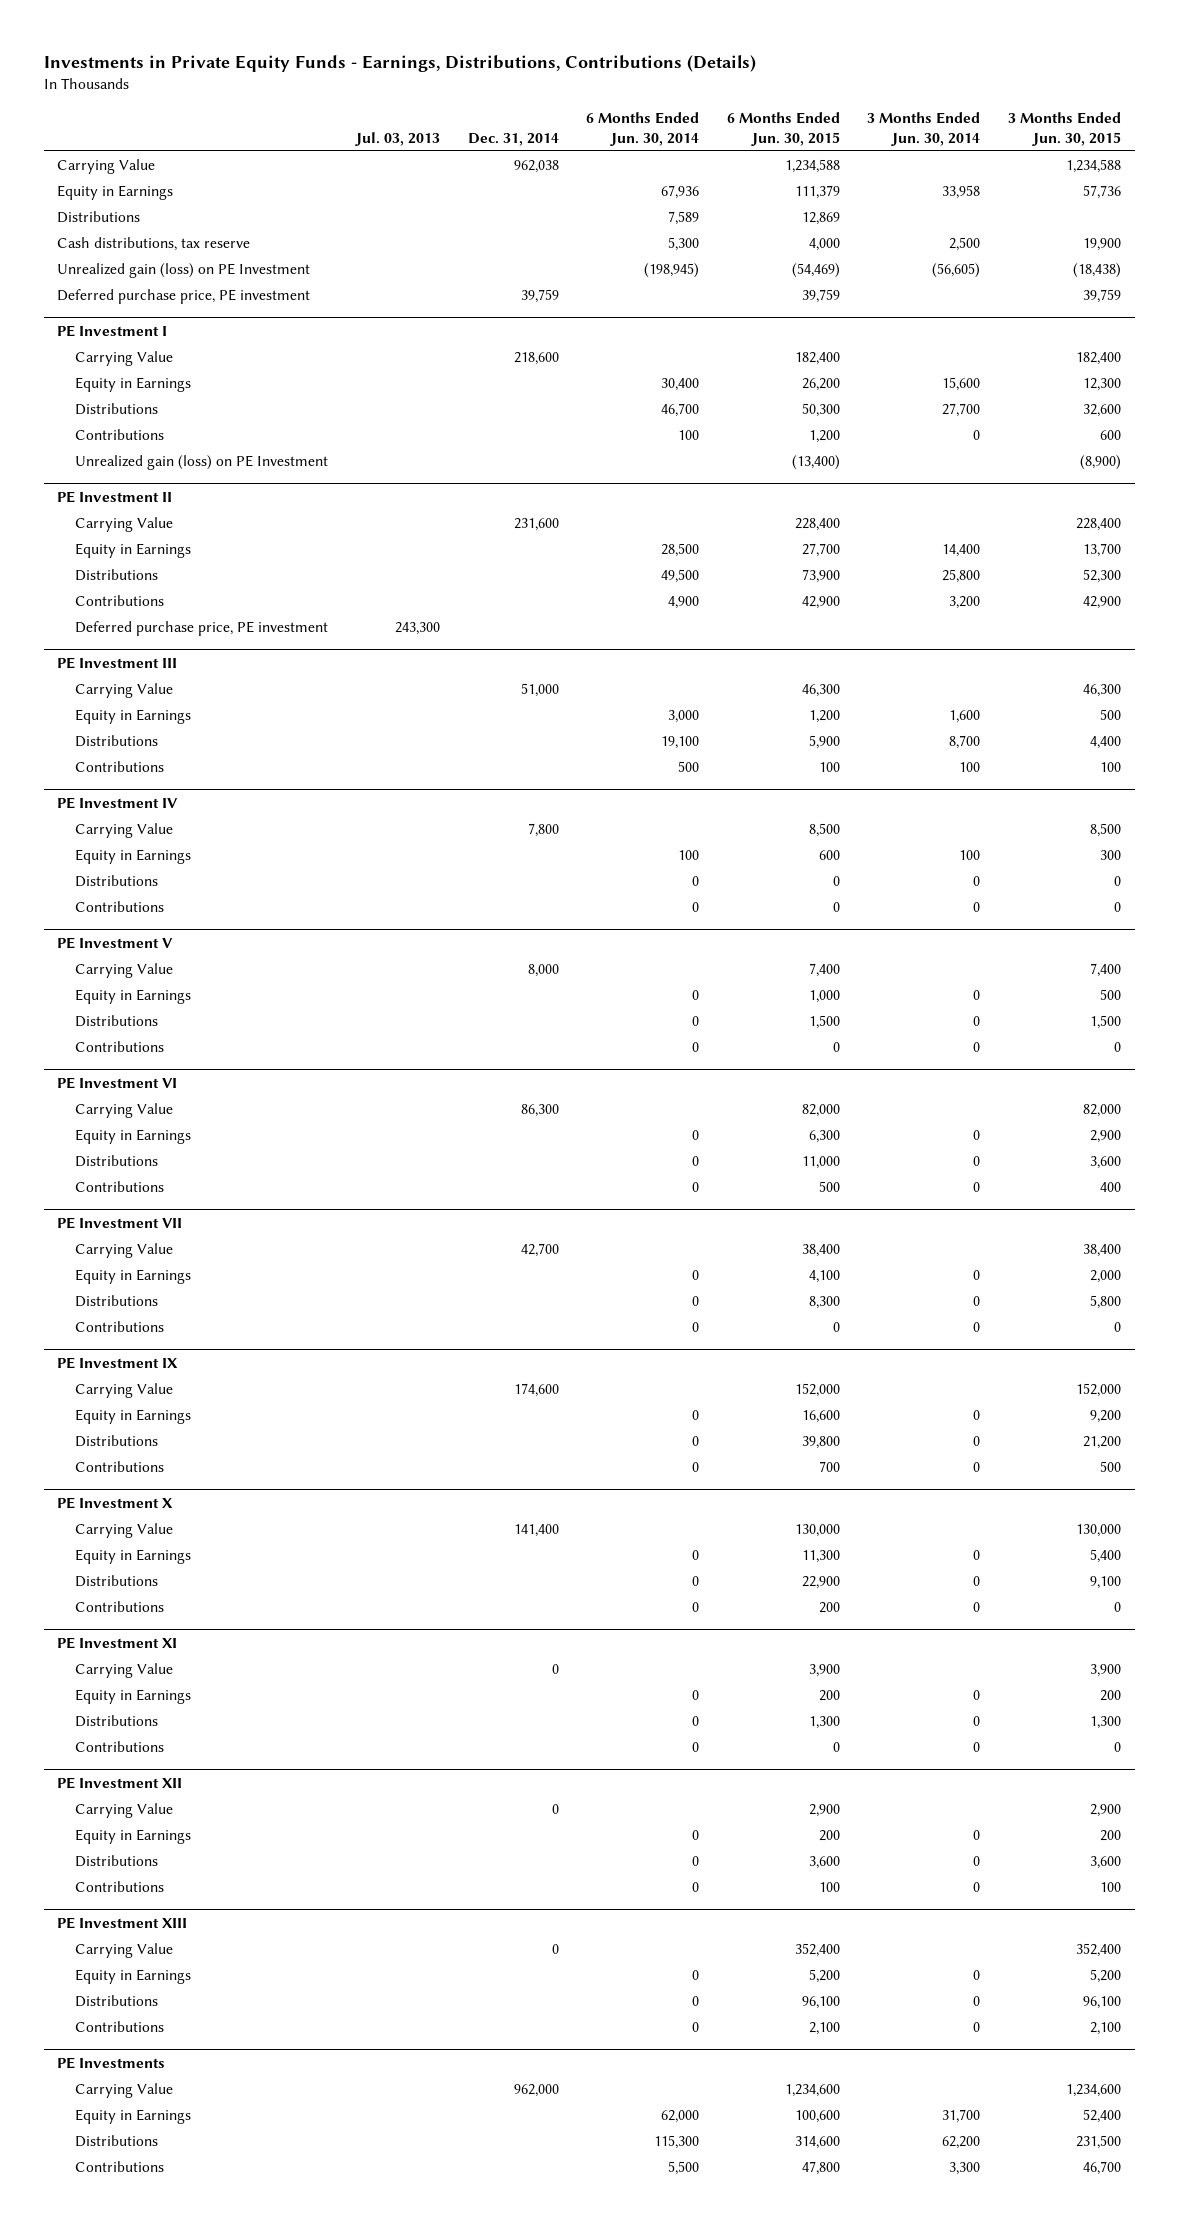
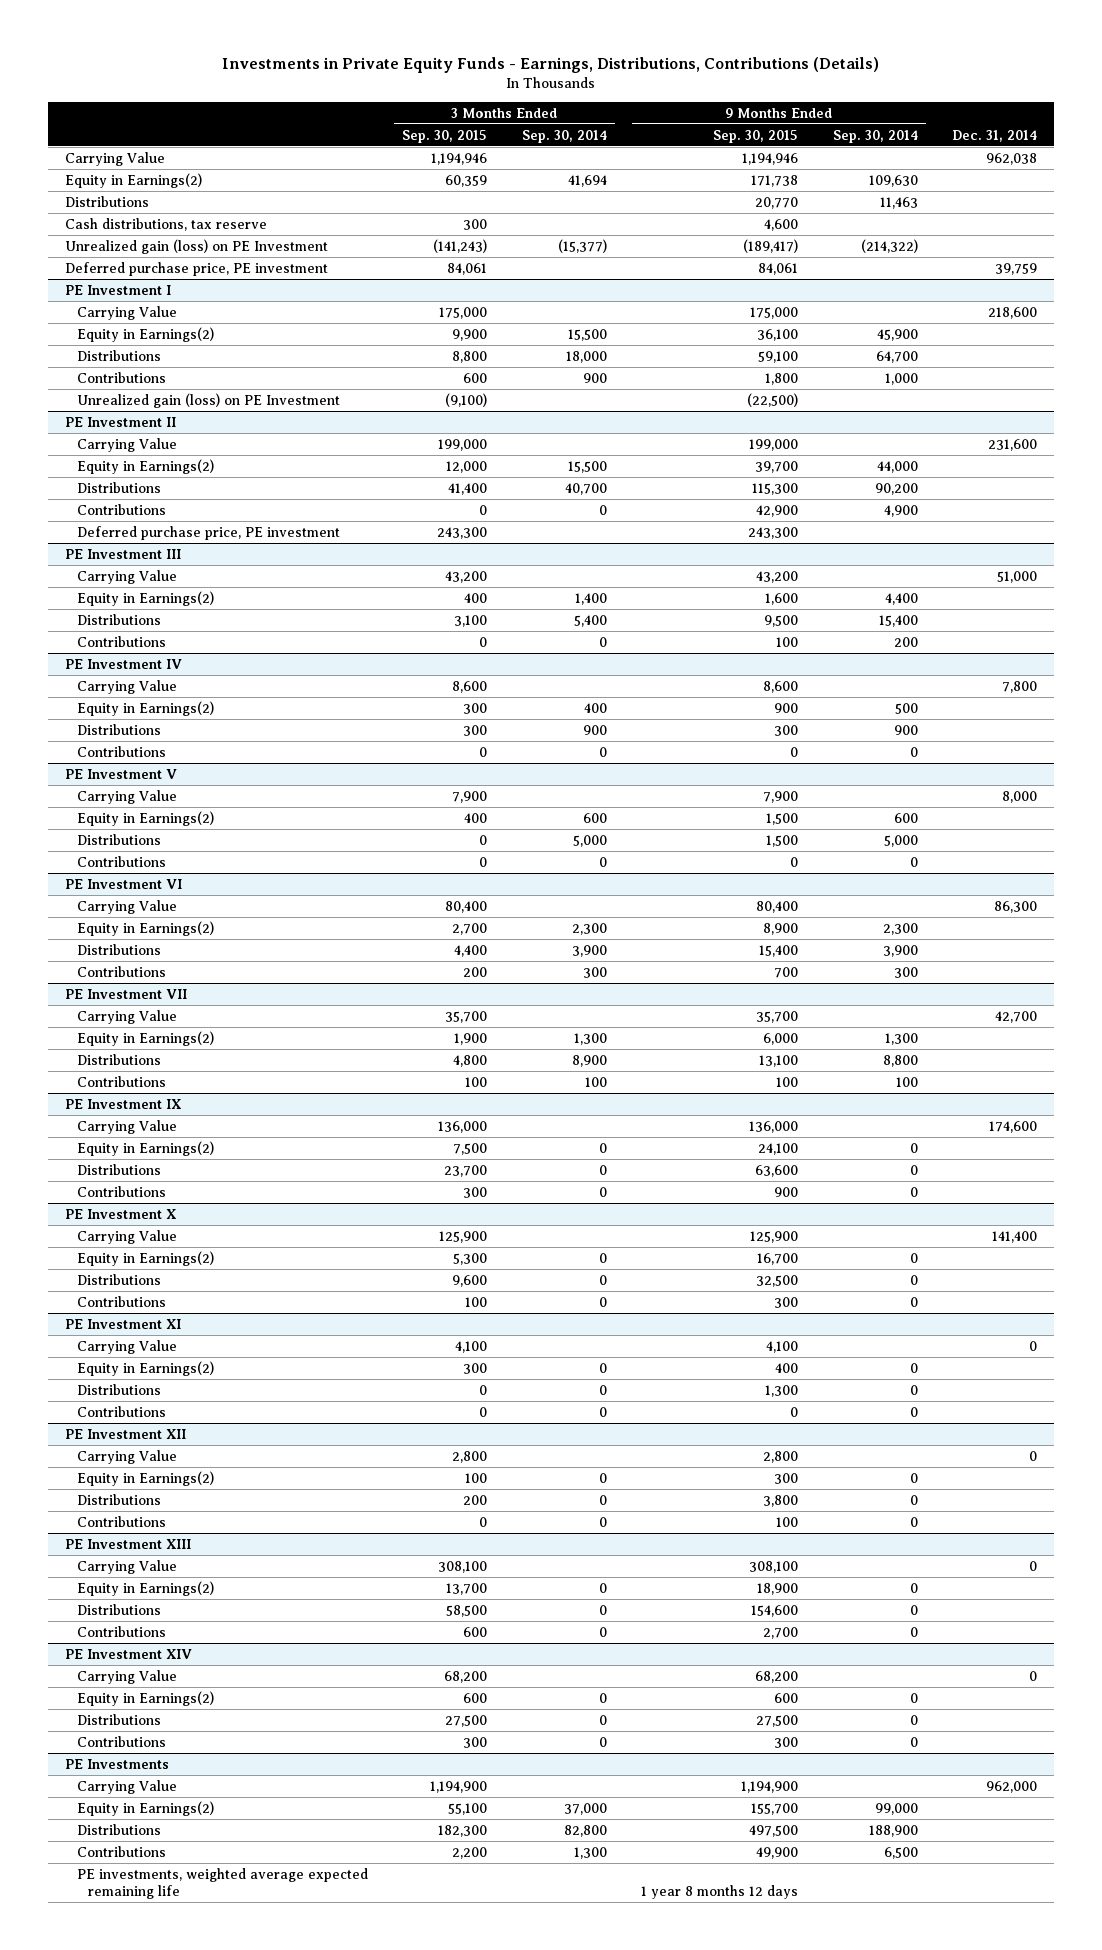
- | Jul. 03, 2013 | Dec. 31, 2014 | 6 Months Ended Jun. 30, 2014 | 6 Months Ended Jun. 30, 2015 | 3 Months Ended Jun. 30, 2014 | 3 Months Ended Jun. 30, 2015
+ | 3 Months Ended Sep. 30, 2015 | 3 Months Ended Sep. 30, 2014 | 9 Months Ended Sep. 30, 2015 | 9 Months Ended Sep. 30, 2014 | Dec. 31, 2014
- Equity in Earnings | | | 67,936 | 111,379 | 33,958 | 57,736
+ Equity in Earnings(2) | 60,359 | 41,694 | 171,738 | 109,630 |
@ PE Investment I
- Equity in Earnings | | | 30,400 | 26,200 | 15,600 | 12,300
+ Equity in Earnings(2) | 9,900 | 15,500 | 36,100 | 45,900 |
@ PE Investment II
- Equity in Earnings | | | 28,500 | 27,700 | 14,400 | 13,700
+ Equity in Earnings(2) | 12,000 | 15,500 | 39,700 | 44,000 |
@ PE Investment III
- Equity in Earnings | | | 3,000 | 1,200 | 1,600 | 500
+ Equity in Earnings(2) | 400 | 1,400 | 1,600 | 4,400 |
@ PE Investment IV
- Equity in Earnings | | | 100 | 600 | 100 | 300
+ Equity in Earnings(2) | 300 | 400 | 900 | 500 |
@ PE Investment V
- Equity in Earnings | | | 0 | 1,000 | 0 | 500
+ Equity in Earnings(2) | 400 | 600 | 1,500 | 600 |
@ PE Investment VI
- Equity in Earnings | | | 0 | 6,300 | 0 | 2,900
+ Equity in Earnings(2) | 2,700 | 2,300 | 8,900 | 2,300 |
@ PE Investment VII
- Equity in Earnings | | | 0 | 4,100 | 0 | 2,000
+ Equity in Earnings(2) | 1,900 | 1,300 | 6,000 | 1,300 |
@ PE Investment IX
- Equity in Earnings | | | 0 | 16,600 | 0 | 9,200
+ Equity in Earnings(2) | 7,500 | 0 | 24,100 | 0 |
@ PE Investment X
- Equity in Earnings | | | 0 | 11,300 | 0 | 5,400
+ Equity in Earnings(2) | 5,300 | 0 | 16,700 | 0 |
@ PE Investment XI
- Equity in Earnings | | | 0 | 200 | 0 | 200
+ Equity in Earnings(2) | 300 | 0 | 400 | 0 |
@ PE Investment XII
- Equity in Earnings | | | 0 | 200 | 0 | 200
+ Equity in Earnings(2) | 100 | 0 | 300 | 0 |
@ PE Investment XIII
- Equity in Earnings | | | 0 | 5,200 | 0 | 5,200
+ Equity in Earnings(2) | 13,700 | 0 | 18,900 | 0 |
+ PE Investment XIV
+ Carrying Value | 68,200 | | 68,200 | | 0
+ Equity in Earnings(2) | 600 | 0 | 600 | 0 |
+ Distributions | 27,500 | 0 | 27,500 | 0 |
+ Contributions | 300 | 0 | 300 | 0 |
@ PE Investments
- Equity in Earnings | | | 62,000 | 100,600 | 31,700 | 52,400
+ Equity in Earnings(2) | 55,100 | 37,000 | 155,700 | 99,000 |
+ PE investments, weighted average expected remaining life | | | 1 year 8 months 12 days | |

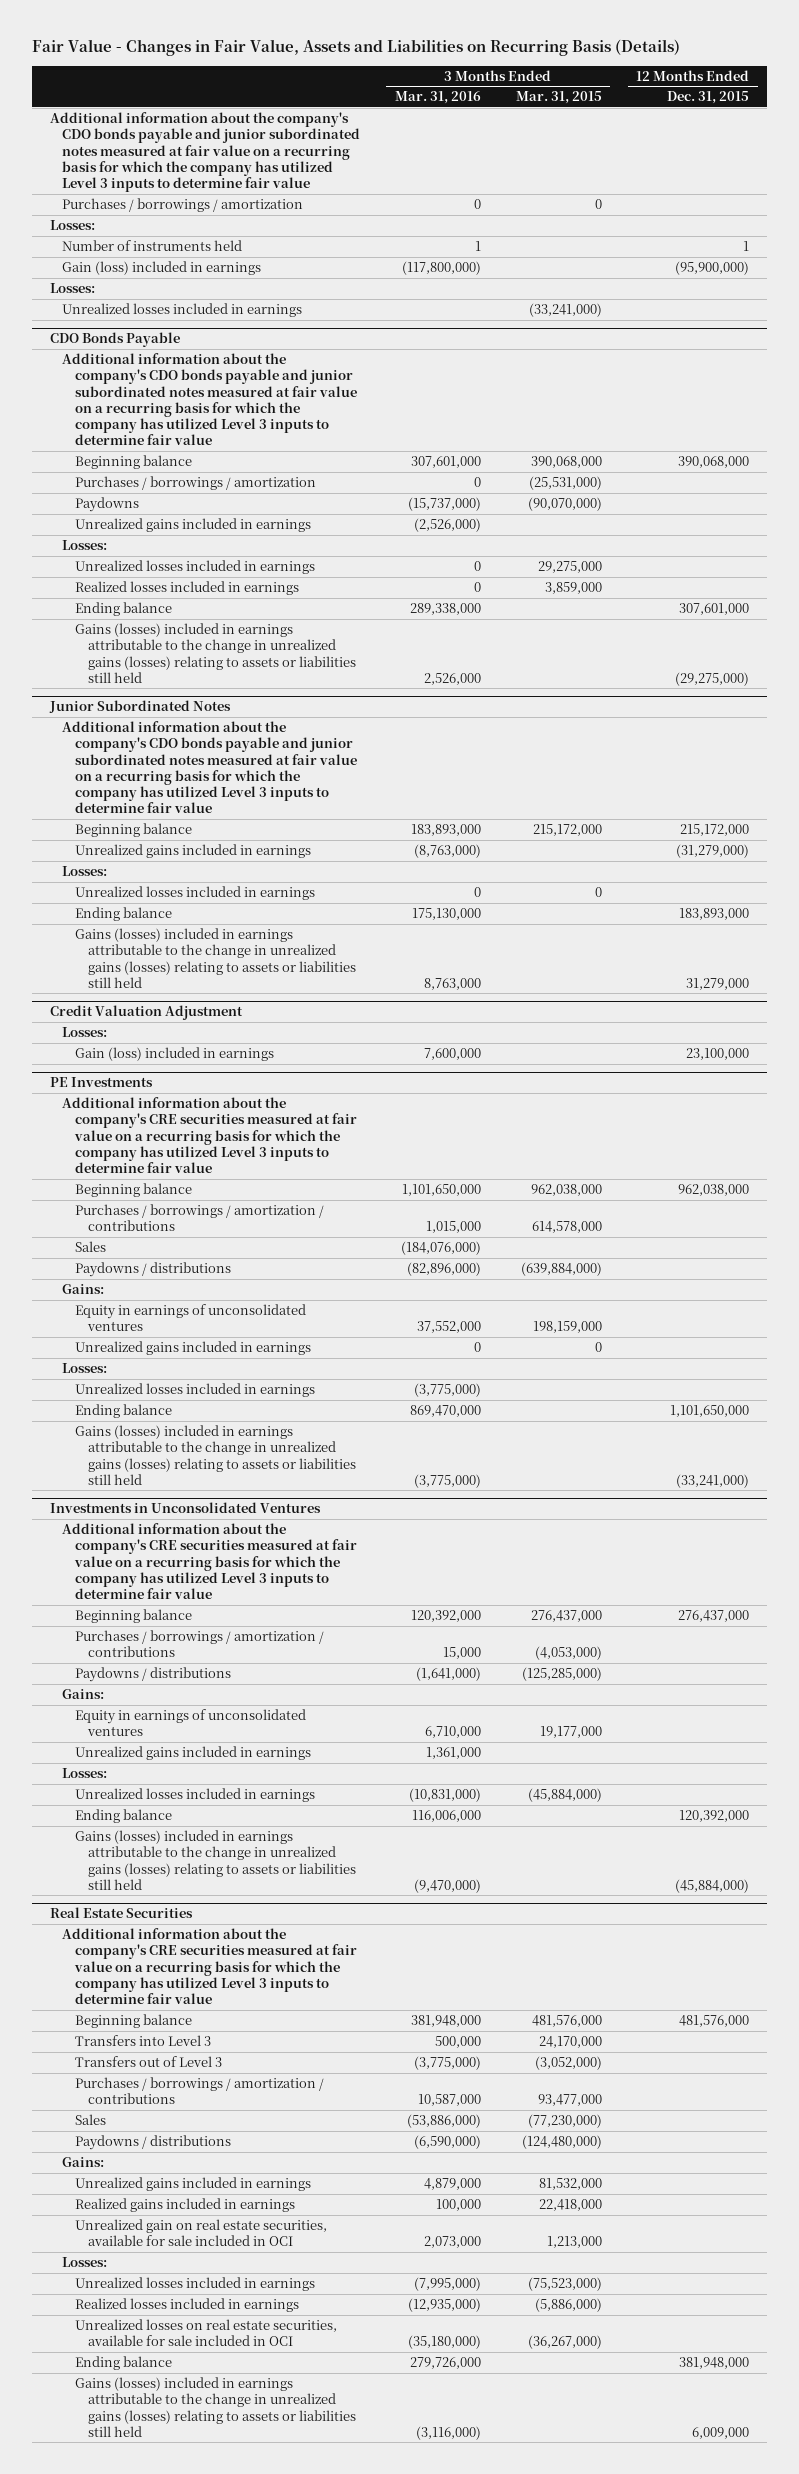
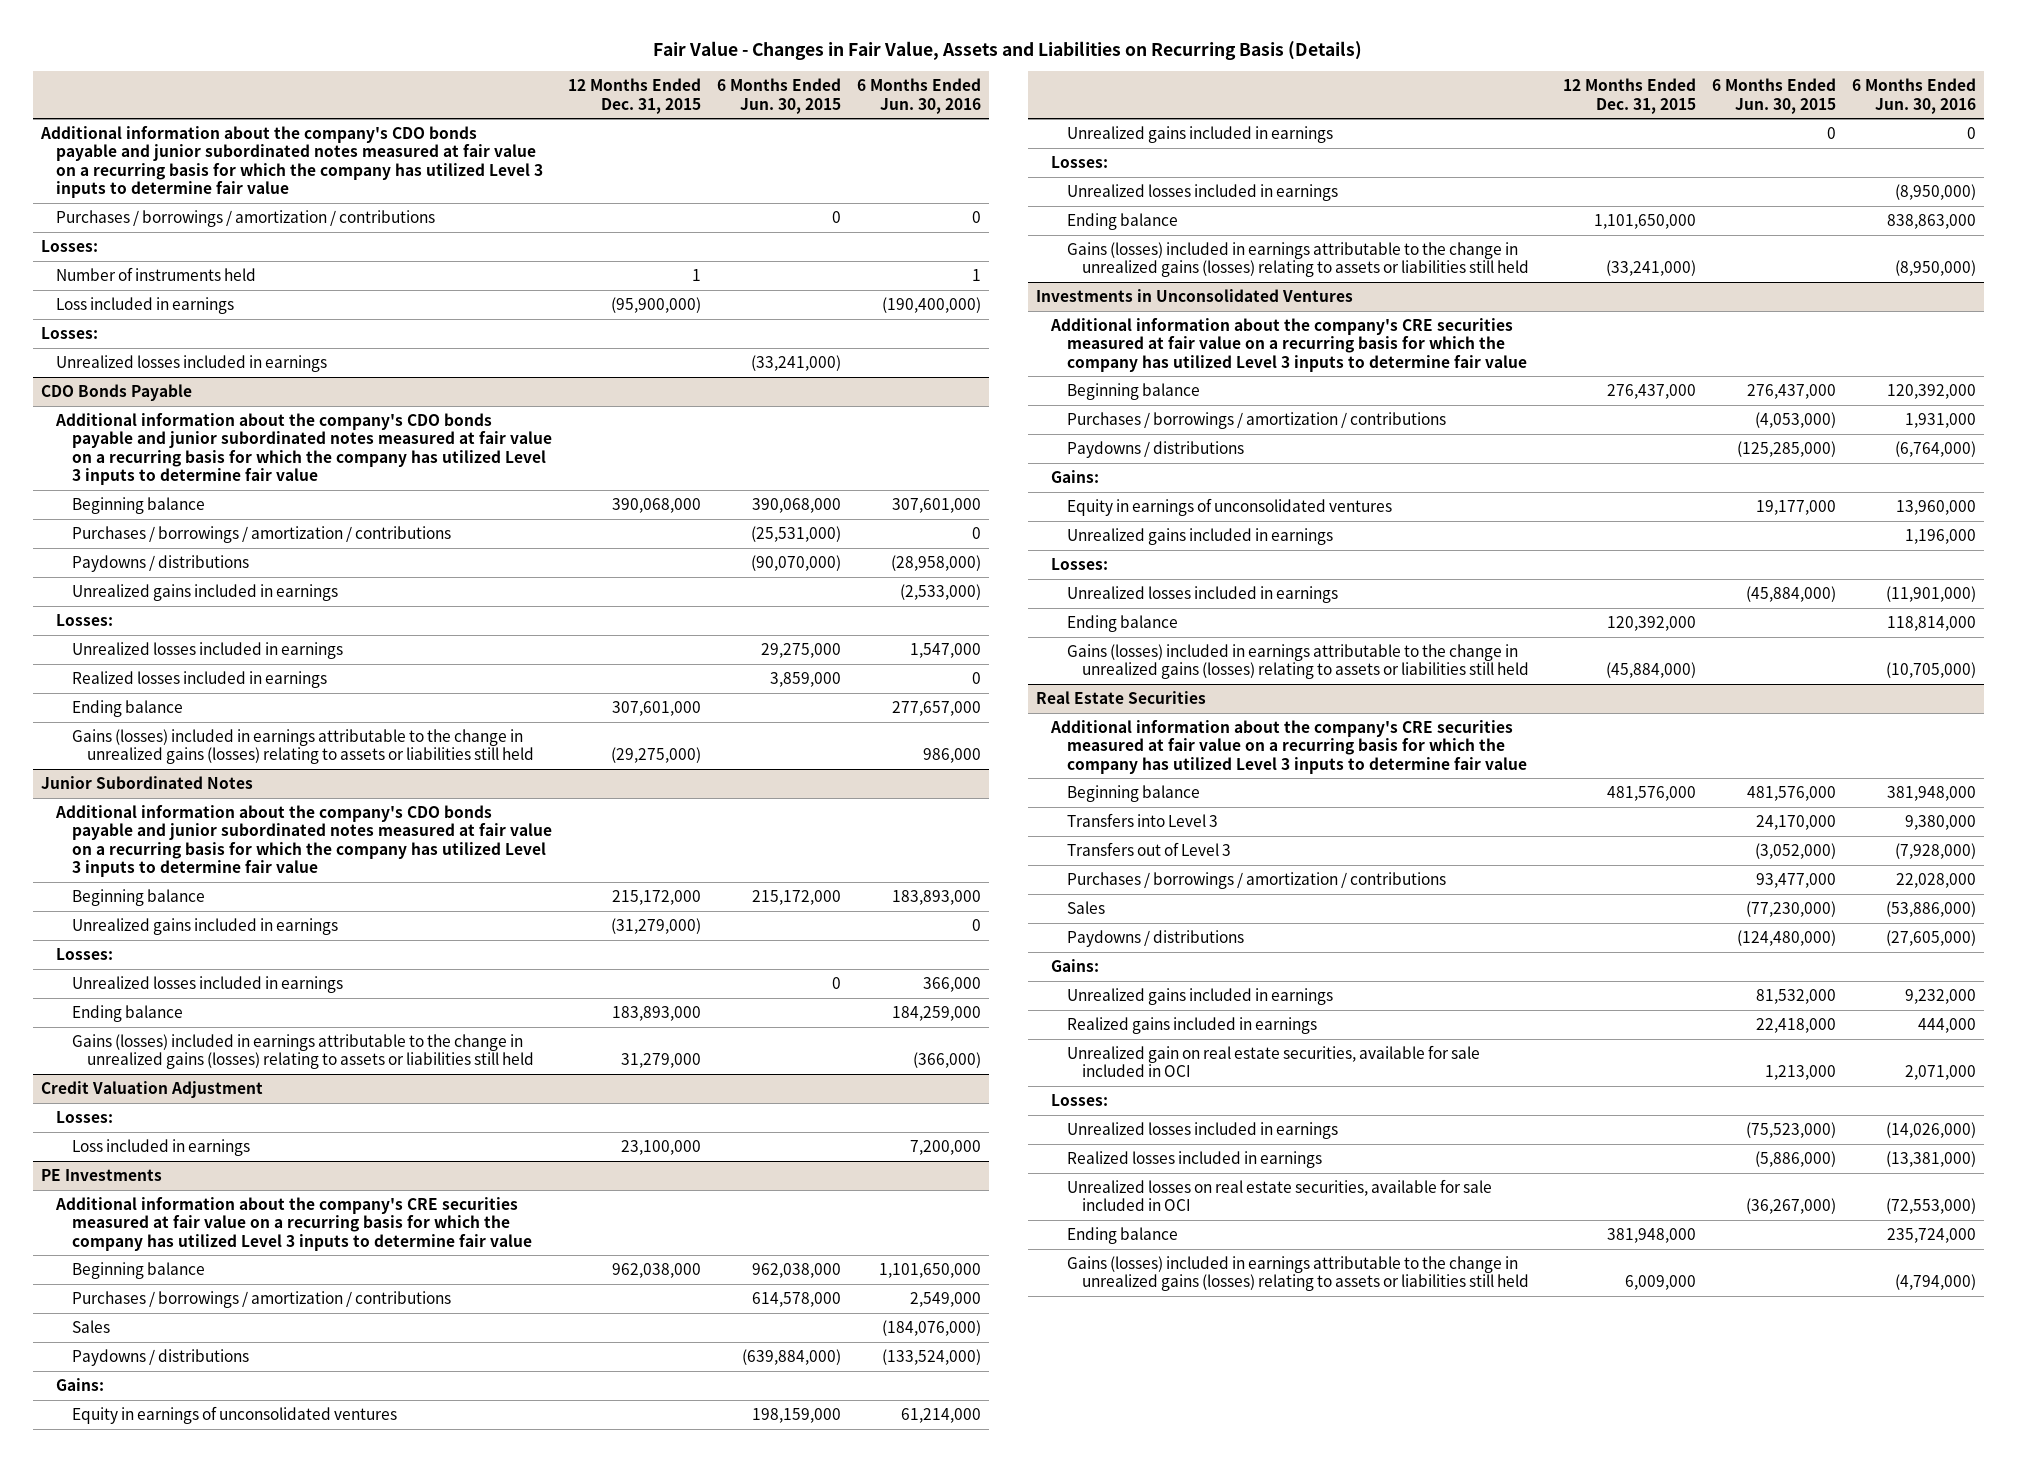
- | 3 Months Ended Mar. 31, 2016 | 3 Months Ended Mar. 31, 2015 | 12 Months Ended Dec. 31, 2015
+ | 12 Months Ended Dec. 31, 2015 | 6 Months Ended Jun. 30, 2015 | 6 Months Ended Jun. 30, 2016
- Purchases / borrowings / amortization | 0 | 0 |
+ Purchases / borrowings / amortization / contributions | | 0 | 0
- Gain (loss) included in earnings | (117,800,000) | | (95,900,000)
+ Loss included in earnings | (95,900,000) | | (190,400,000)
@ CDO Bonds Payable
- Purchases / borrowings / amortization | 0 | (25,531,000) |
- Paydowns | (15,737,000) | (90,070,000) |
+ Purchases / borrowings / amortization / contributions | | (25,531,000) | 0
+ Paydowns / distributions | | (90,070,000) | (28,958,000)
@ Credit Valuation Adjustment
- Gain (loss) included in earnings | 7,600,000 | | 23,100,000
+ Loss included in earnings | 23,100,000 | | 7,200,000

